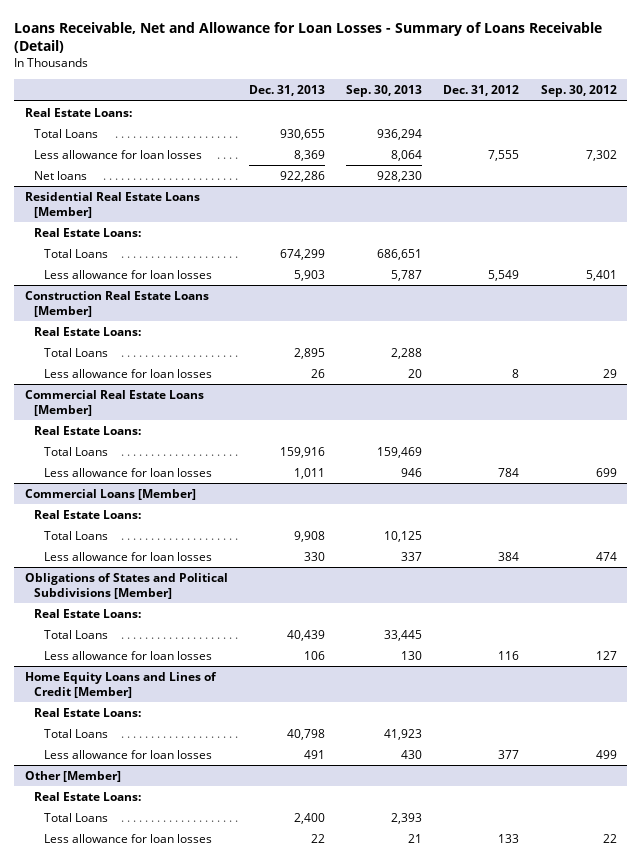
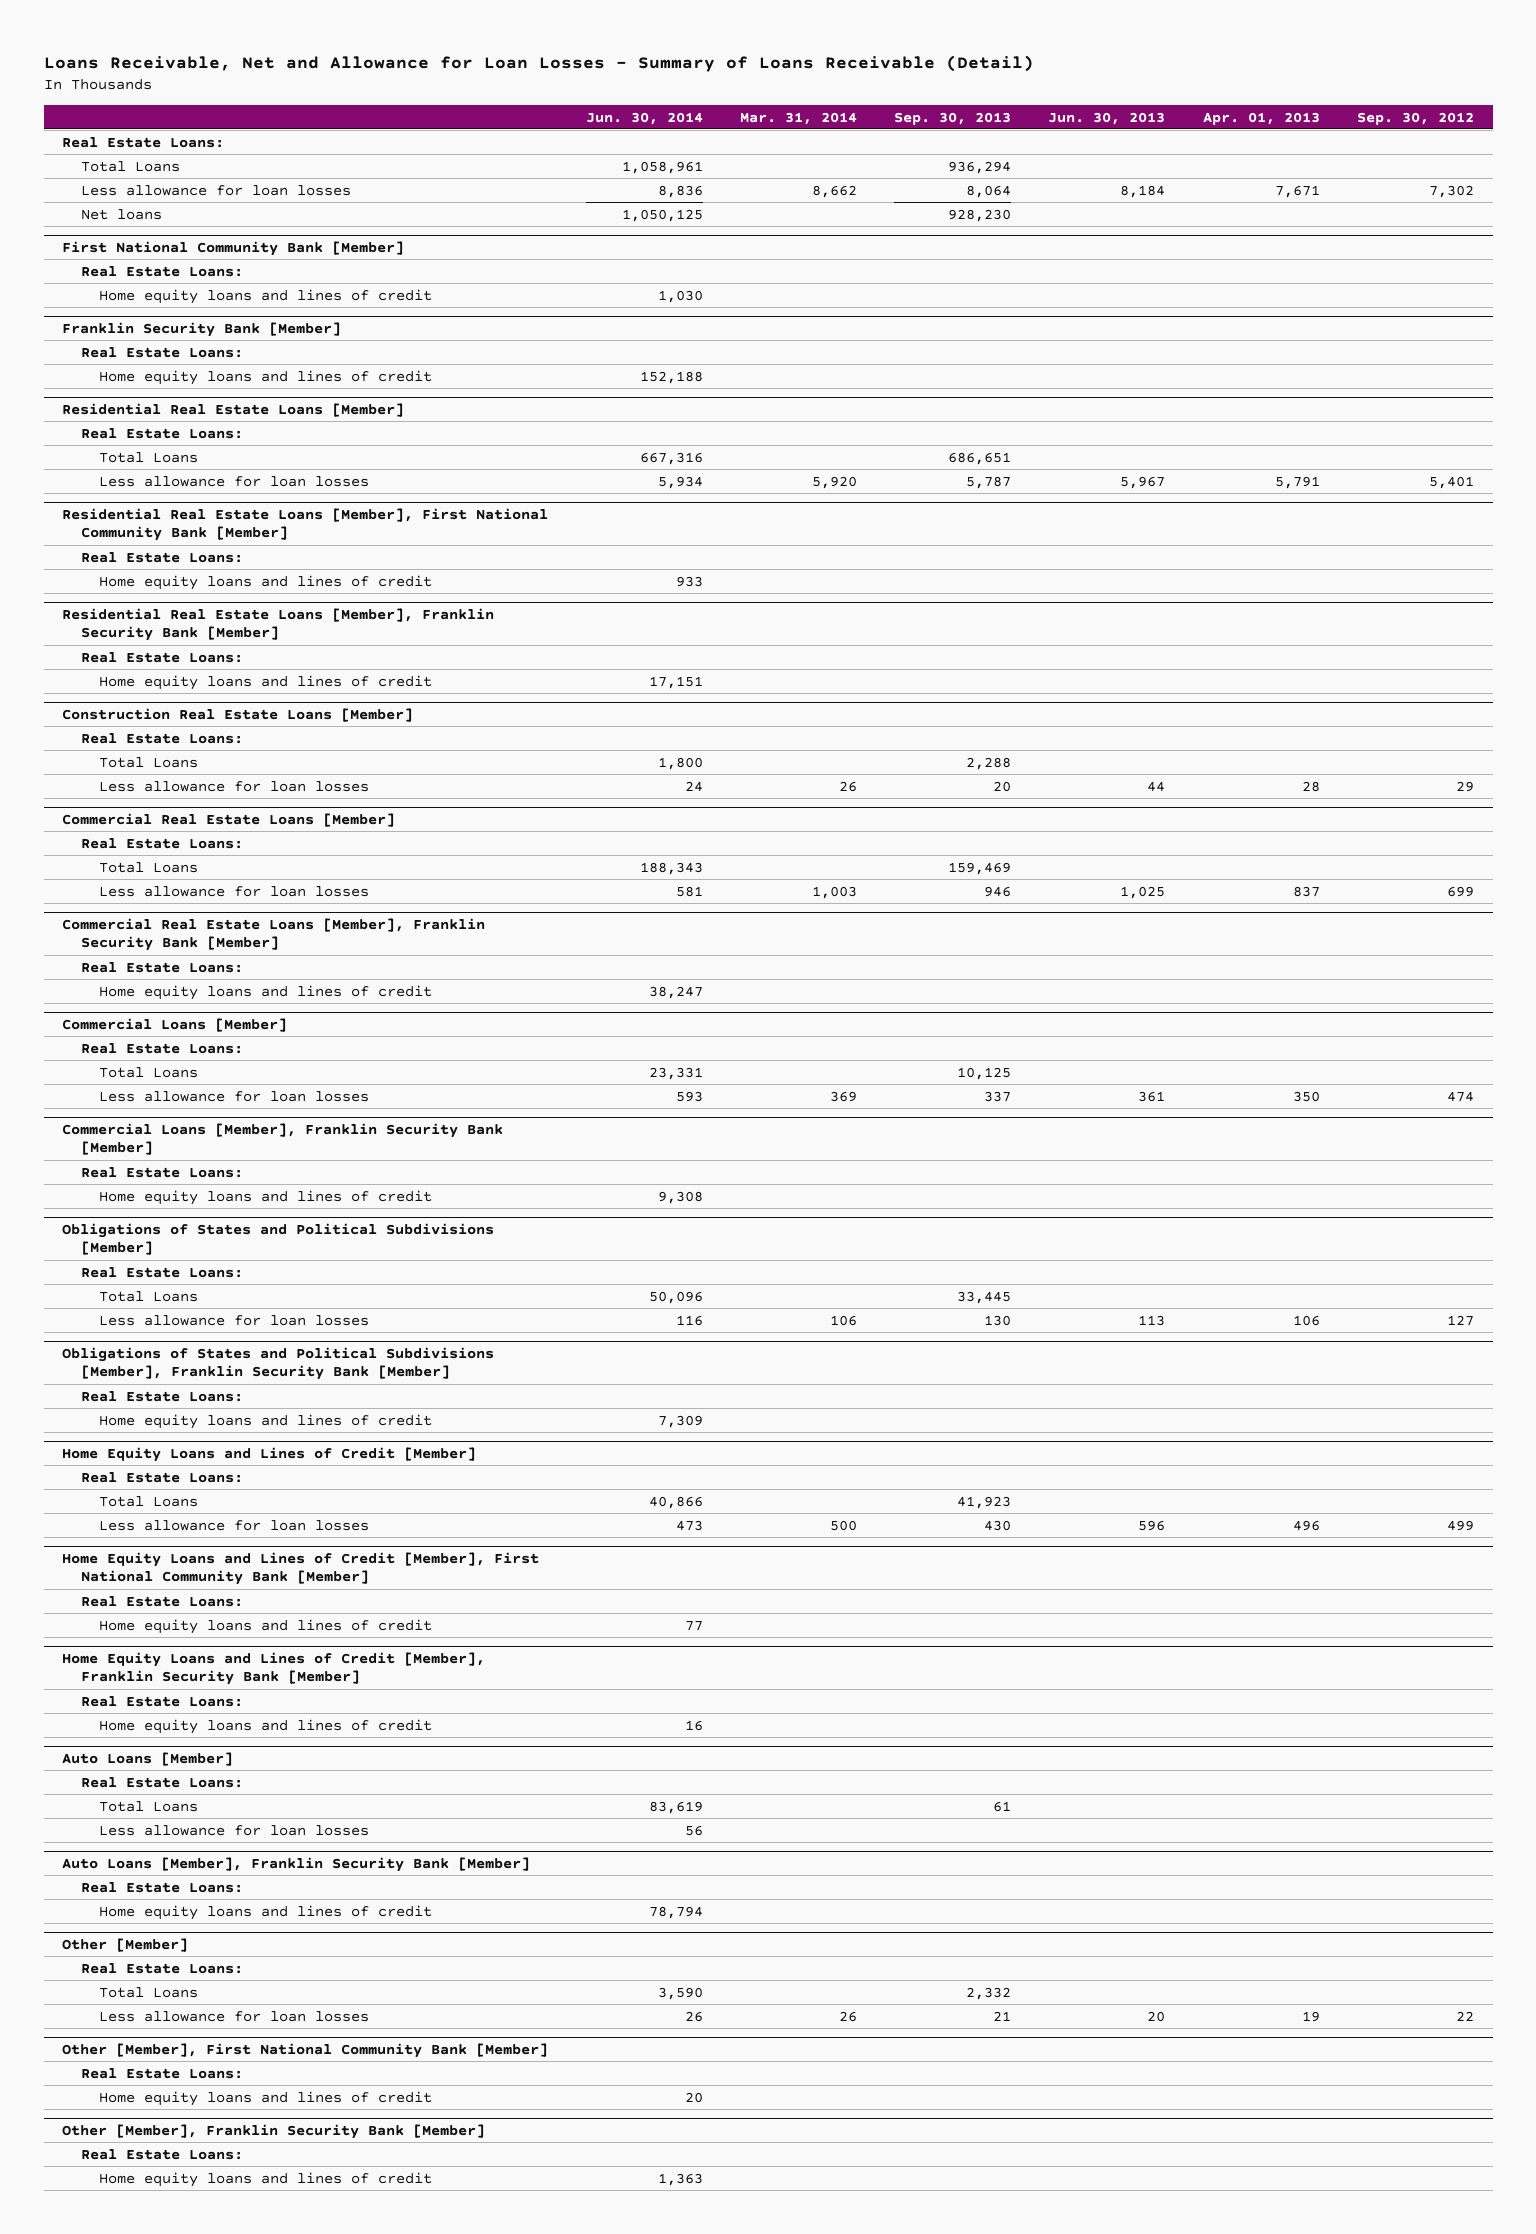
- | Dec. 31, 2013 | Sep. 30, 2013 | Dec. 31, 2012 | Sep. 30, 2012
+ | Jun. 30, 2014 | Mar. 31, 2014 | Sep. 30, 2013 | Jun. 30, 2013 | Apr. 01, 2013 | Sep. 30, 2012
+ First National Community Bank [Member]
+ Real Estate Loans:
+ Home equity loans and lines of credit | 1,030 | | | | |
+ Franklin Security Bank [Member]
+ Real Estate Loans:
+ Home equity loans and lines of credit | 152,188 | | | | |
+ Residential Real Estate Loans [Member], First National Community Bank [Member]
+ Real Estate Loans:
+ Home equity loans and lines of credit | 933 | | | | |
+ Residential Real Estate Loans [Member], Franklin Security Bank [Member]
+ Real Estate Loans:
+ Home equity loans and lines of credit | 17,151 | | | | |
+ Commercial Real Estate Loans [Member], Franklin Security Bank [Member]
+ Real Estate Loans:
+ Home equity loans and lines of credit | 38,247 | | | | |
+ Commercial Loans [Member], Franklin Security Bank [Member]
+ Real Estate Loans:
+ Home equity loans and lines of credit | 9,308 | | | | |
+ Obligations of States and Political Subdivisions [Member], Franklin Security Bank [Member]
+ Real Estate Loans:
+ Home equity loans and lines of credit | 7,309 | | | | |
+ Home Equity Loans and Lines of Credit [Member], First National Community Bank [Member]
+ Real Estate Loans:
+ Home equity loans and lines of credit | 77 | | | | |
+ Home Equity Loans and Lines of Credit [Member], Franklin Security Bank [Member]
+ Real Estate Loans:
+ Home equity loans and lines of credit | 16 | | | | |
+ Auto Loans [Member]
+ Real Estate Loans:
+ Total Loans | 83,619 | | 61 | | |
+ Less allowance for loan losses | 56 | | | | |
+ Auto Loans [Member], Franklin Security Bank [Member]
+ Real Estate Loans:
+ Home equity loans and lines of credit | 78,794 | | | | |
@ Other [Member]
- Total Loans | 2,400 | 2,393 | |
+ Total Loans | 3,590 | | 2,332 | | |
+ Other [Member], First National Community Bank [Member]
+ Real Estate Loans:
+ Home equity loans and lines of credit | 20 | | | | |
+ Other [Member], Franklin Security Bank [Member]
+ Real Estate Loans:
+ Home equity loans and lines of credit | 1,363 | | | | |

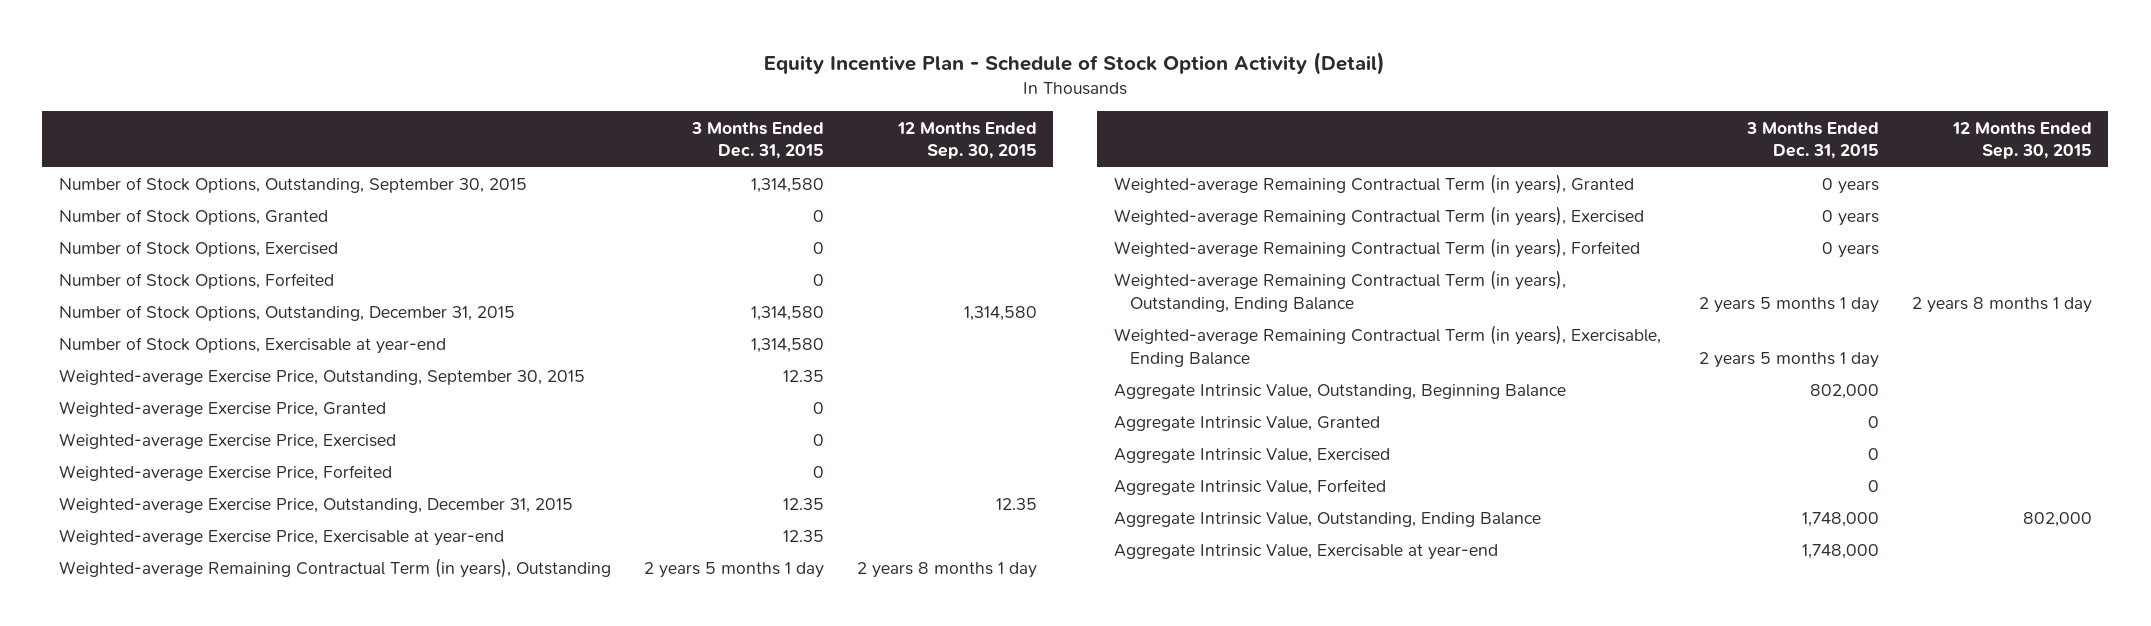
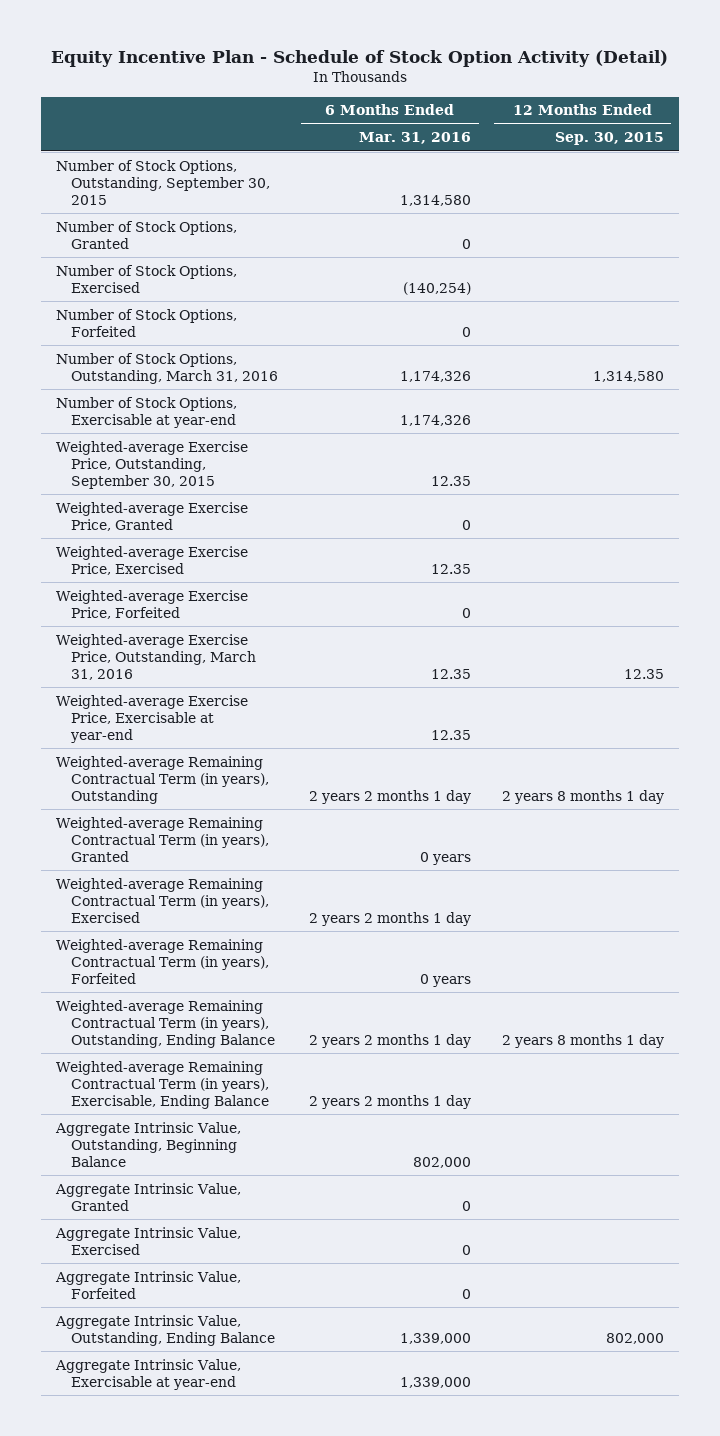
- | 3 Months Ended Dec. 31, 2015 | 12 Months Ended Sep. 30, 2015
+ | 6 Months Ended Mar. 31, 2016 | 12 Months Ended Sep. 30, 2015
- Number of Stock Options, Outstanding, December 31, 2015 | 1,314,580 | 1,314,580
+ Number of Stock Options, Outstanding, March 31, 2016 | 1,174,326 | 1,314,580
- Weighted-average Exercise Price, Outstanding, December 31, 2015 | 12.35 | 12.35
+ Weighted-average Exercise Price, Outstanding, March 31, 2016 | 12.35 | 12.35

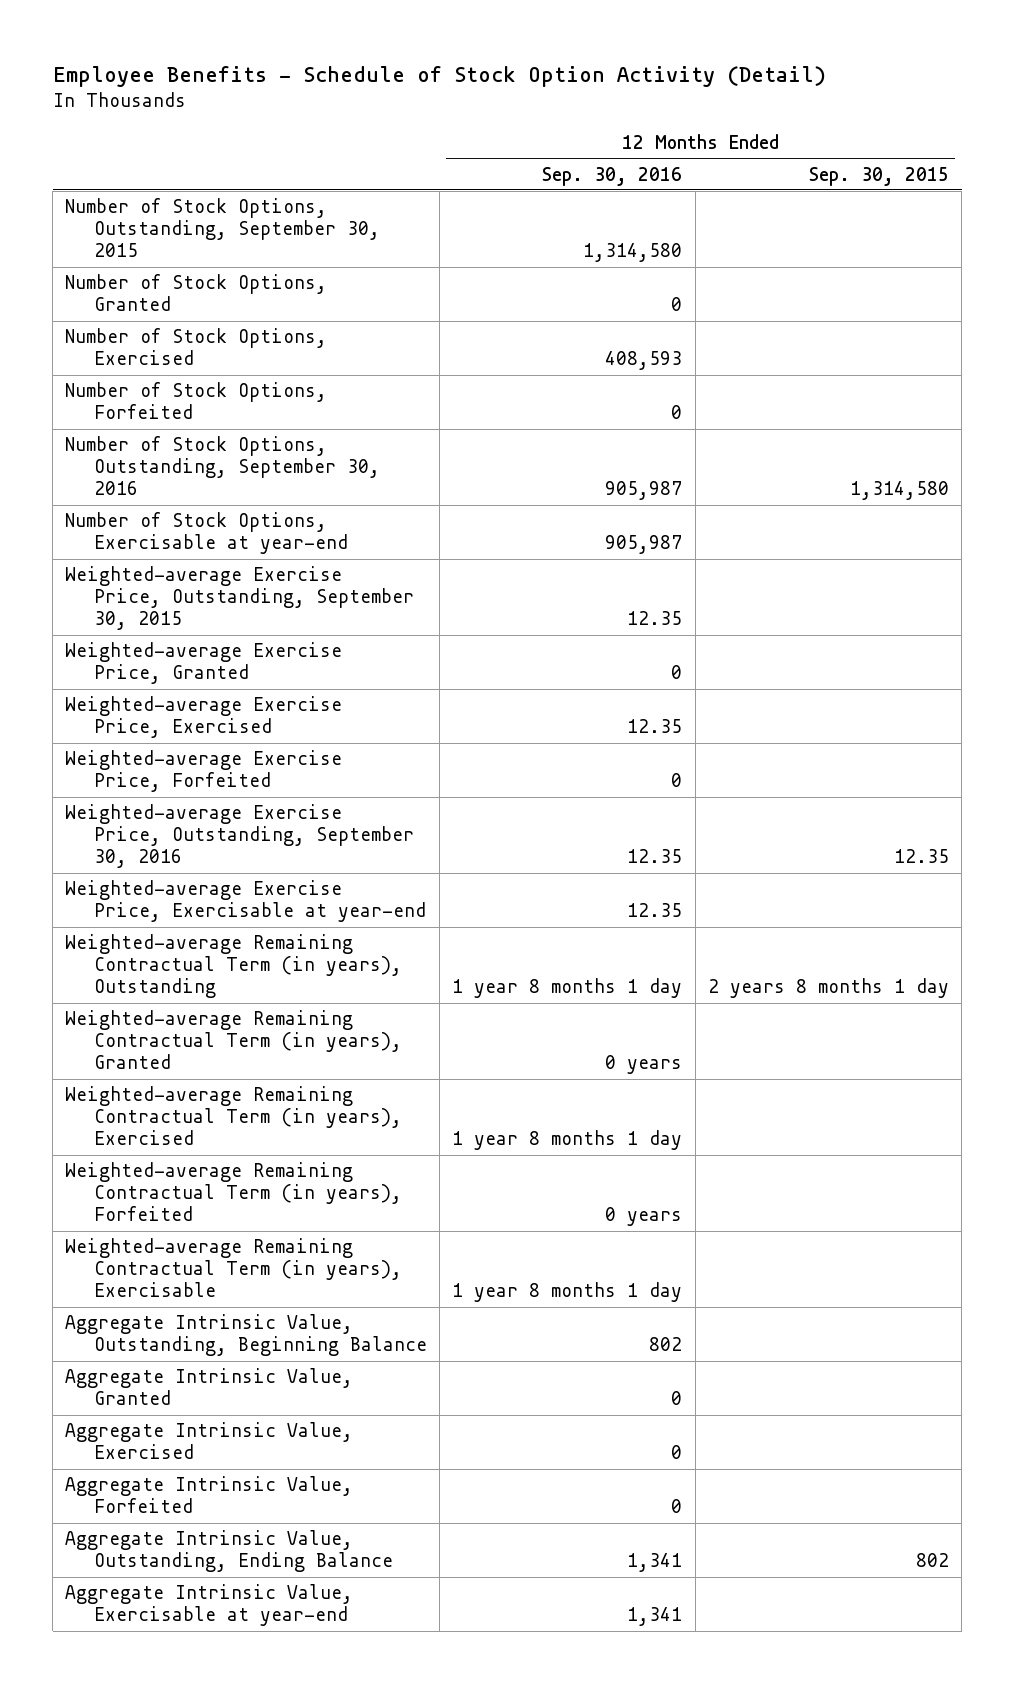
- Equity Incentive Plan - Schedule of Stock Option Activity (Detail)
+ Employee Benefits - Schedule of Stock Option Activity (Detail)
- | 6 Months Ended Mar. 31, 2016 | 12 Months Ended Sep. 30, 2015
+ | 12 Months Ended Sep. 30, 2016 | 12 Months Ended Sep. 30, 2015
- Number of Stock Options, Outstanding, March 31, 2016 | 1,174,326 | 1,314,580
+ Number of Stock Options, Outstanding, September 30, 2016 | 905,987 | 1,314,580
- Weighted-average Exercise Price, Outstanding, March 31, 2016 | 12.35 | 12.35
+ Weighted-average Exercise Price, Outstanding, September 30, 2016 | 12.35 | 12.35
- Weighted-average Remaining Contractual Term (in years), Outstanding, Ending Balance | 2 years 2 months 1 day | 2 years 8 months 1 day
- Weighted-average Remaining Contractual Term (in years), Exercisable, Ending Balance | 2 years 2 months 1 day |
+ Weighted-average Remaining Contractual Term (in years), Exercisable | 1 year 8 months 1 day |
- Aggregate Intrinsic Value, Outstanding, Ending Balance | 1,339,000 | 802,000
+ Aggregate Intrinsic Value, Outstanding, Ending Balance | 1,341 | 802

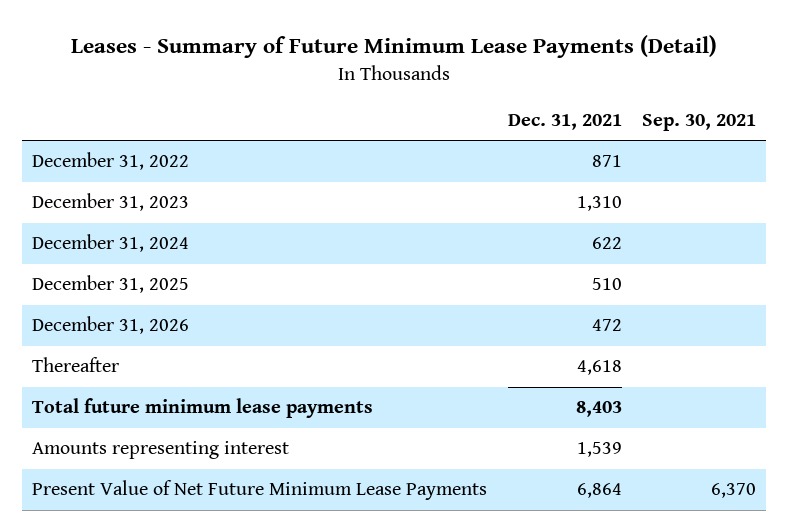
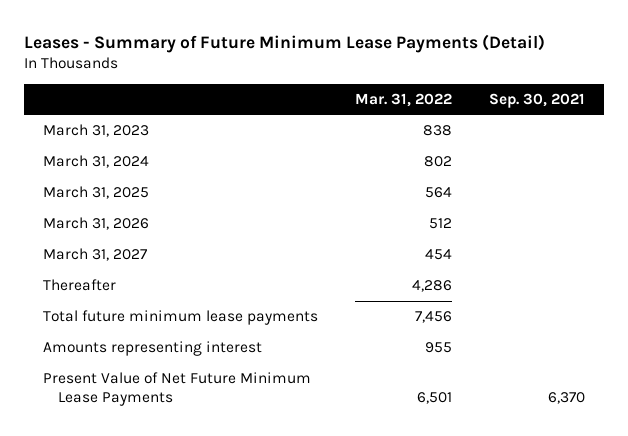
- | Dec. 31, 2021 | Sep. 30, 2021
+ | Mar. 31, 2022 | Sep. 30, 2021
- December 31, 2022 | 871 |
- December 31, 2023 | 1,310 |
- December 31, 2024 | 622 |
- December 31, 2025 | 510 |
- December 31, 2026 | 472 |
+ March 31, 2023 | 838 |
+ March 31, 2024 | 802 |
+ March 31, 2025 | 564 |
+ March 31, 2026 | 512 |
+ March 31, 2027 | 454 |

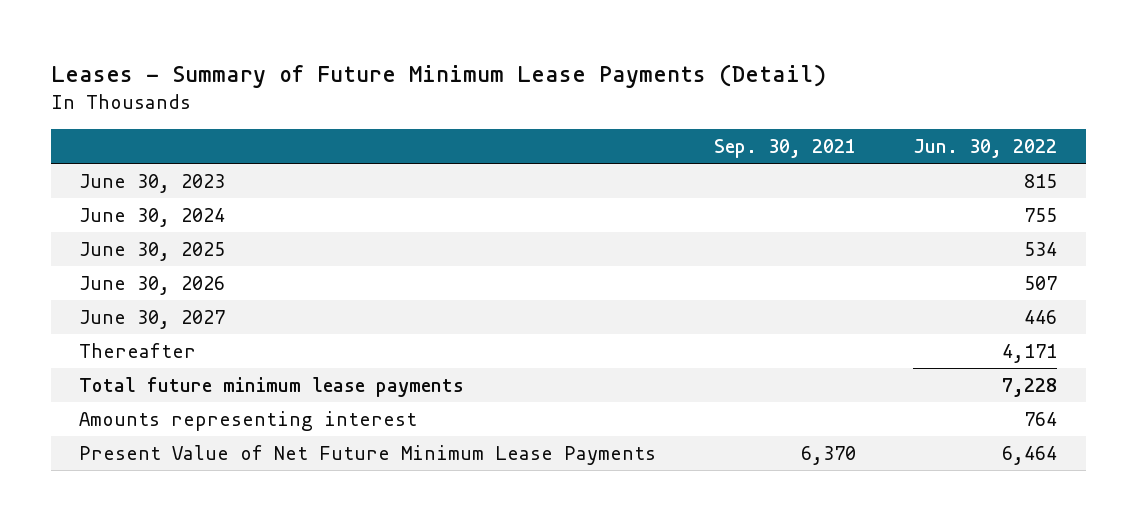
- | Mar. 31, 2022 | Sep. 30, 2021
+ | Sep. 30, 2021 | Jun. 30, 2022
- March 31, 2023 | 838 |
- March 31, 2024 | 802 |
- March 31, 2025 | 564 |
- March 31, 2026 | 512 |
- March 31, 2027 | 454 |
+ June 30, 2023 | | 815
+ June 30, 2024 | | 755
+ June 30, 2025 | | 534
+ June 30, 2026 | | 507
+ June 30, 2027 | | 446

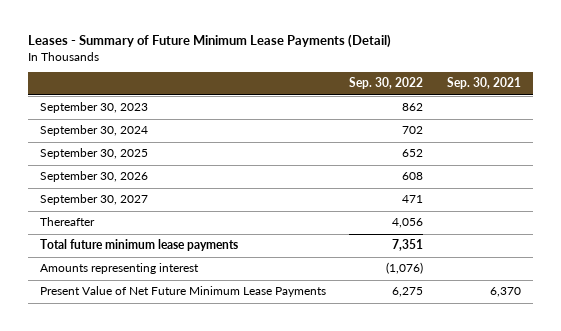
- | Sep. 30, 2021 | Jun. 30, 2022
+ | Sep. 30, 2022 | Sep. 30, 2021
- June 30, 2023 | | 815
- June 30, 2024 | | 755
- June 30, 2025 | | 534
- June 30, 2026 | | 507
- June 30, 2027 | | 446
+ September 30, 2023 | 862 |
+ September 30, 2024 | 702 |
+ September 30, 2025 | 652 |
+ September 30, 2026 | 608 |
+ September 30, 2027 | 471 |

